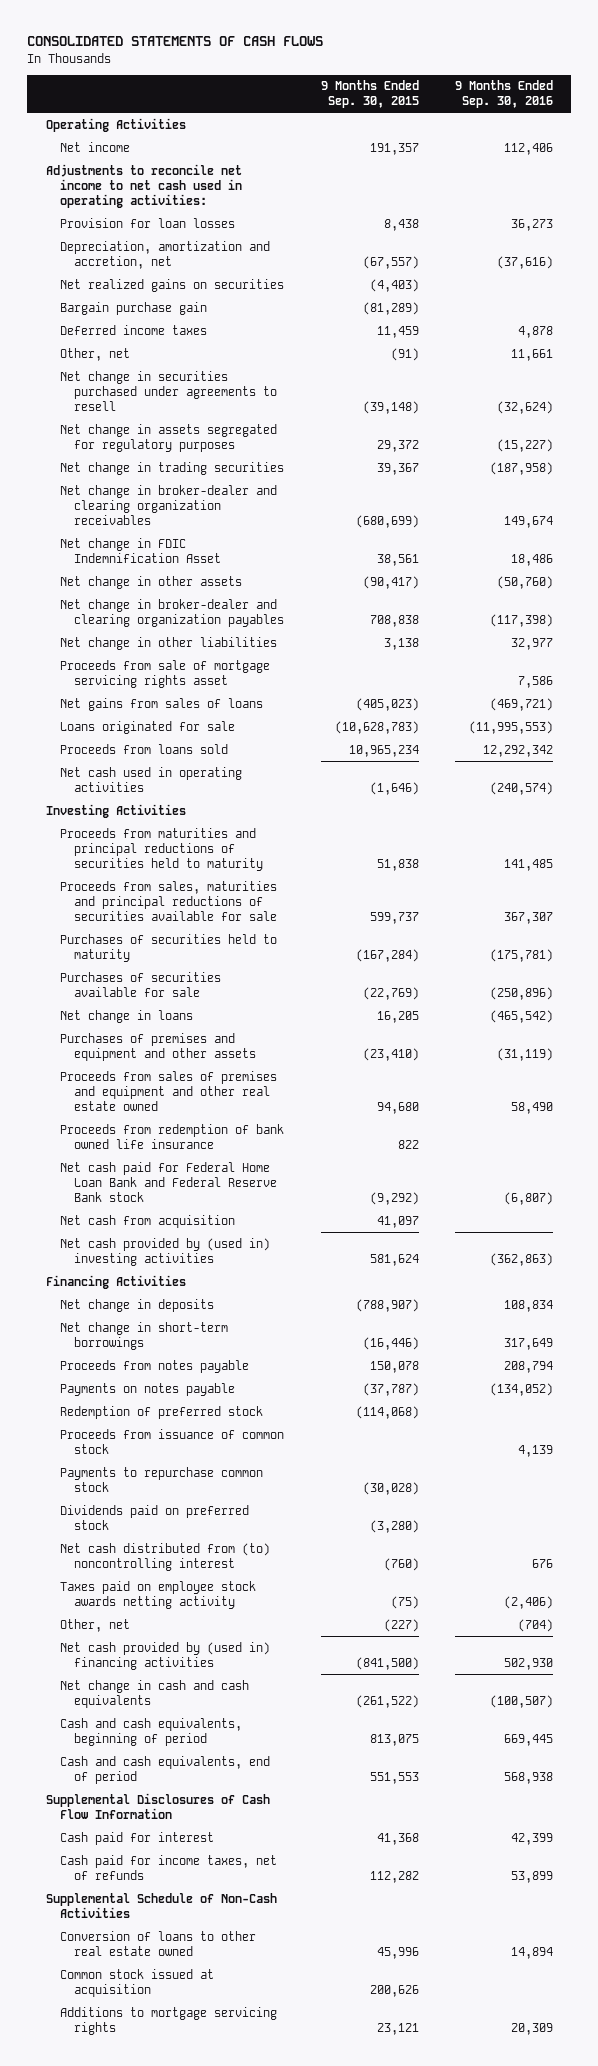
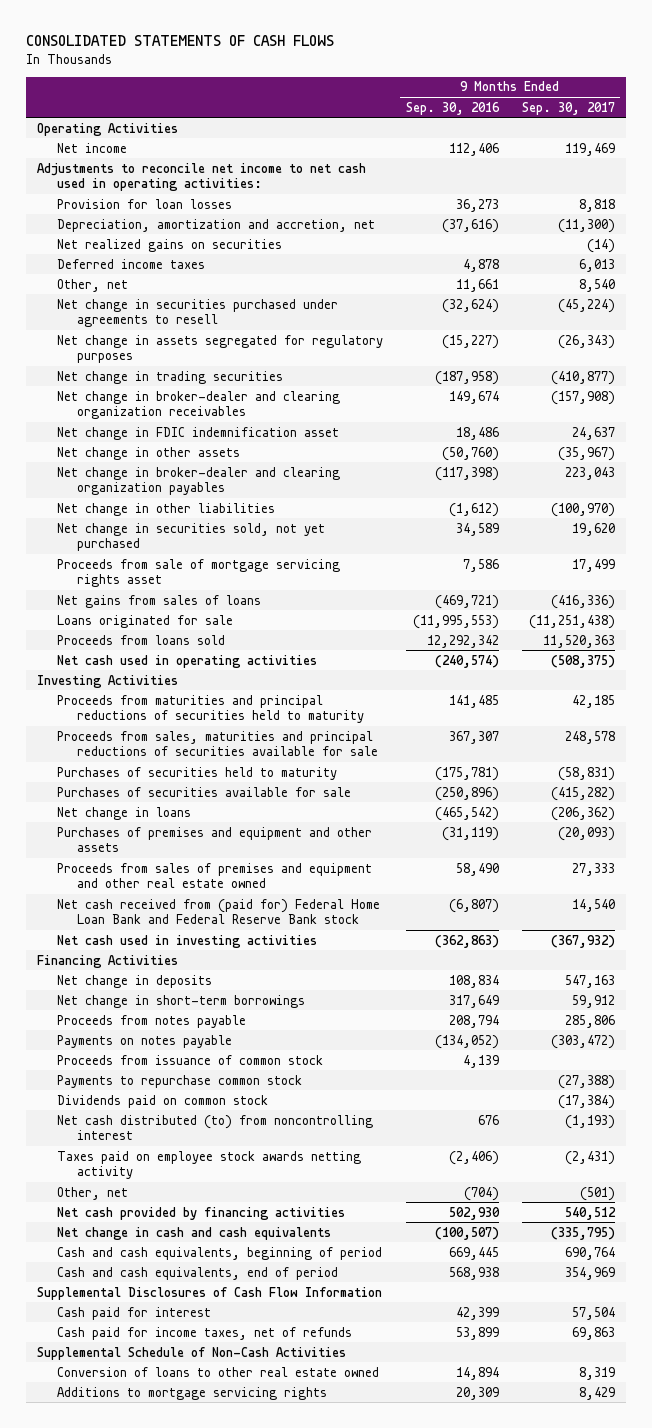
- | 9 Months Ended Sep. 30, 2015 | 9 Months Ended Sep. 30, 2016
+ | 9 Months Ended Sep. 30, 2016 | 9 Months Ended Sep. 30, 2017
- Bargain purchase gain | (81,289) |
- Net change in FDIC Indemnification Asset | 38,561 | 18,486
+ Net change in FDIC indemnification asset | 18,486 | 24,637
- Net change in other liabilities | 3,138 | 32,977
+ Net change in other liabilities | (1,612) | (100,970)
+ Net change in securities sold, not yet purchased | 34,589 | 19,620
- Proceeds from redemption of bank owned life insurance | 822 |
- Net cash paid for Federal Home Loan Bank and Federal Reserve Bank stock | (9,292) | (6,807)
- Net cash from acquisition | 41,097 |
- Net cash provided by (used in) investing activities | 581,624 | (362,863)
+ Net cash received from (paid for) Federal Home Loan Bank and Federal Reserve Bank stock | (6,807) | 14,540
+ Net cash used in investing activities | (362,863) | (367,932)
- Redemption of preferred stock | (114,068) |
- Dividends paid on preferred stock | (3,280) |
- Net cash distributed from (to) noncontrolling interest | (760) | 676
+ Dividends paid on common stock | | (17,384)
+ Net cash distributed (to) from noncontrolling interest | 676 | (1,193)
- Net cash provided by (used in) financing activities | (841,500) | 502,930
+ Net cash provided by financing activities | 502,930 | 540,512
- Common stock issued at acquisition | 200,626 |

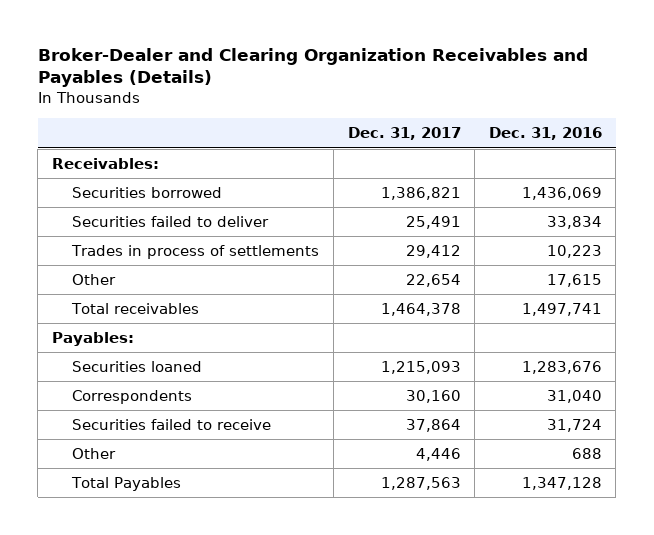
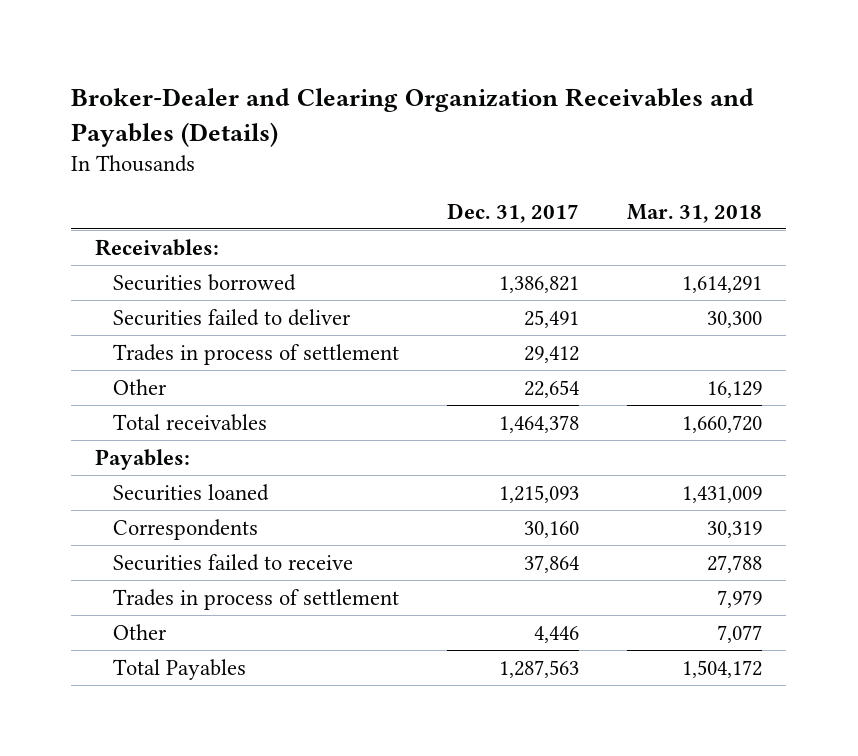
- | Dec. 31, 2017 | Dec. 31, 2016
+ | Dec. 31, 2017 | Mar. 31, 2018
- Trades in process of settlements | 29,412 | 10,223
+ Trades in process of settlement | 29,412 |
+ Trades in process of settlement | | 7,979

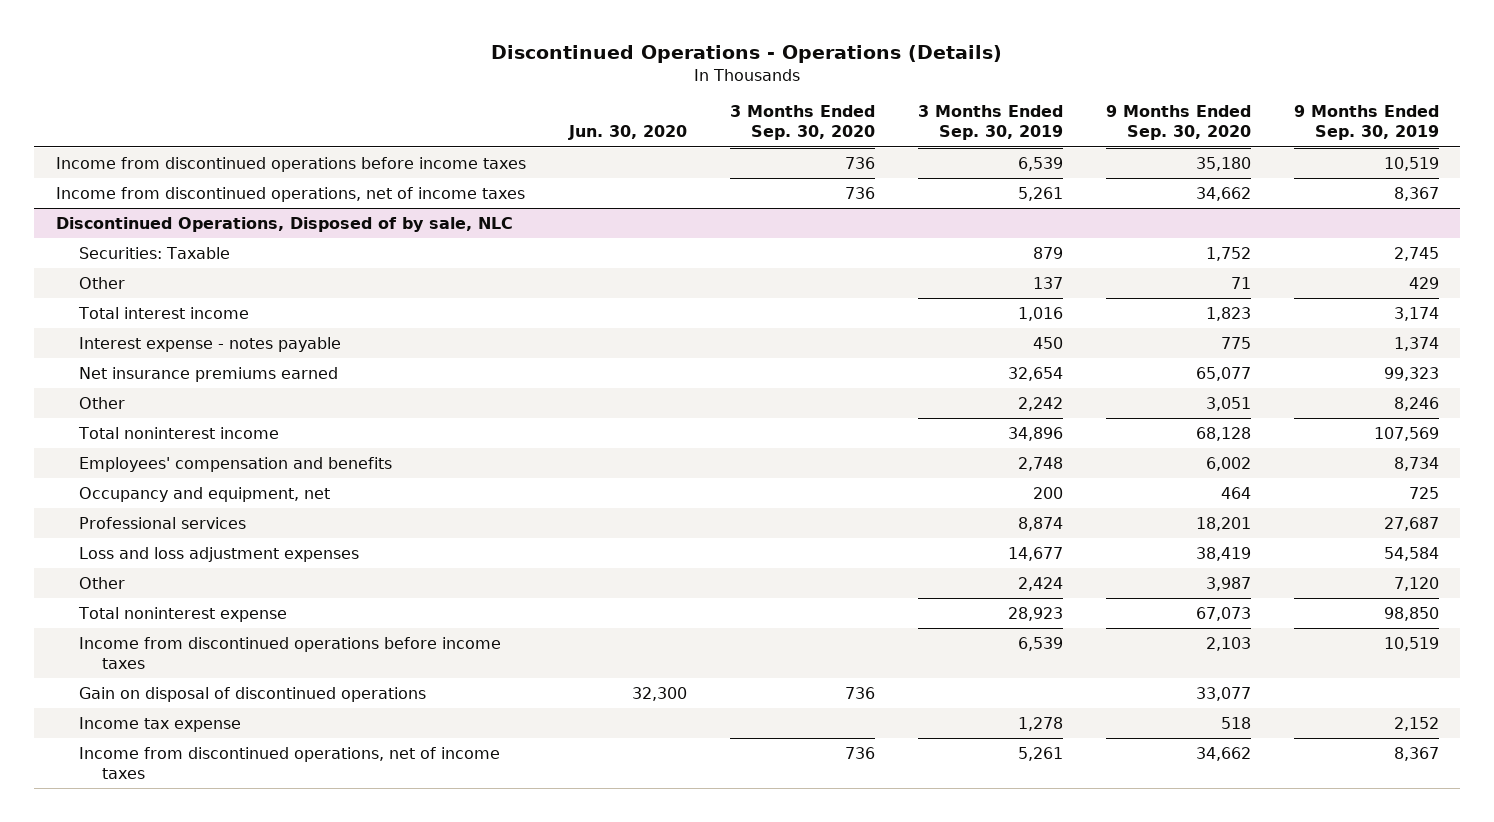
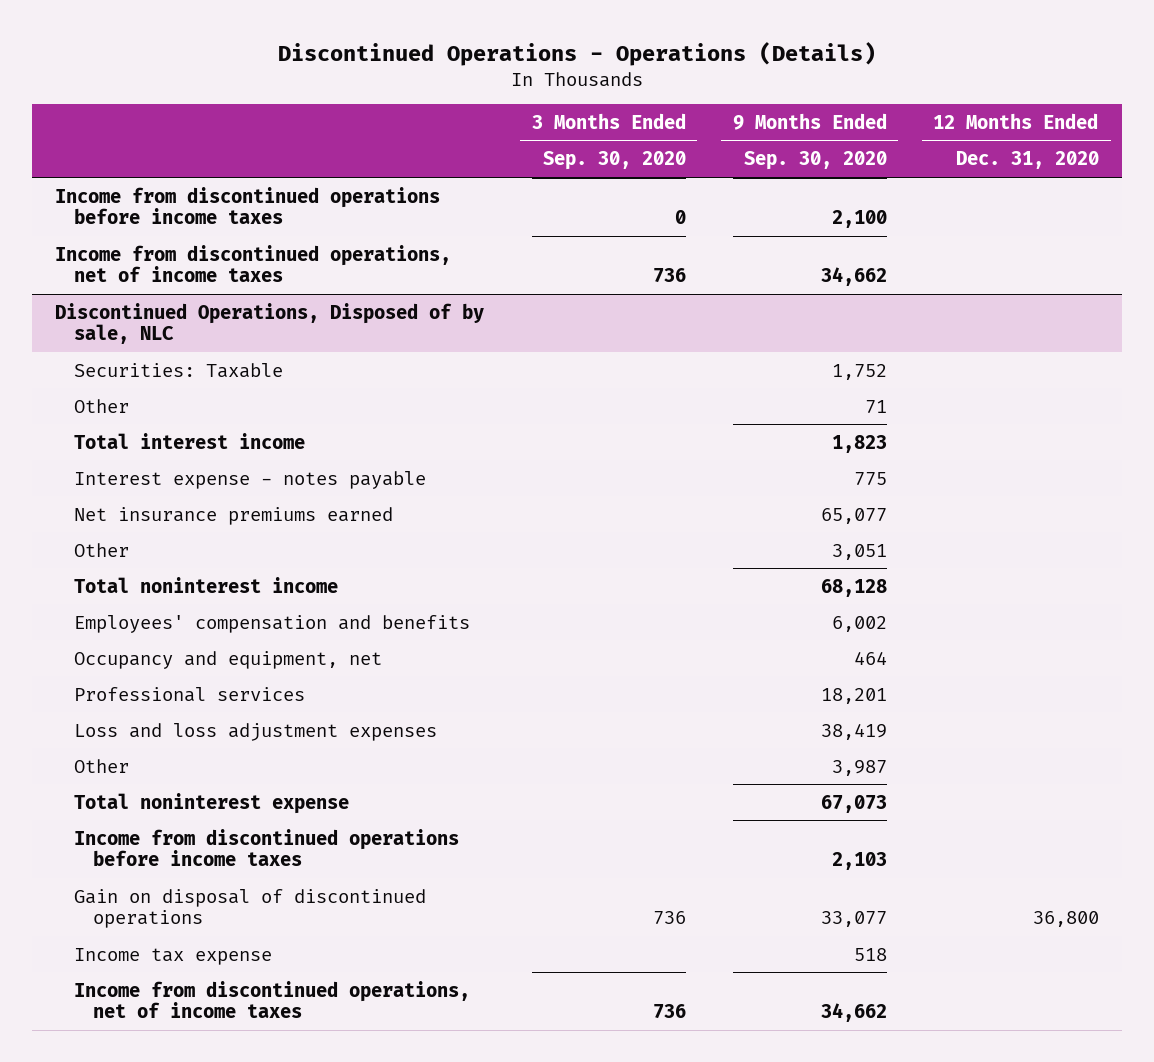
- | Jun. 30, 2020 | 3 Months Ended Sep. 30, 2020 | 3 Months Ended Sep. 30, 2019 | 9 Months Ended Sep. 30, 2020 | 9 Months Ended Sep. 30, 2019
+ | 3 Months Ended Sep. 30, 2020 | 9 Months Ended Sep. 30, 2020 | 12 Months Ended Dec. 31, 2020
- Income from discontinued operations before income taxes | | 736 | 6,539 | 35,180 | 10,519
+ Income from discontinued operations before income taxes | 0 | 2,100 |

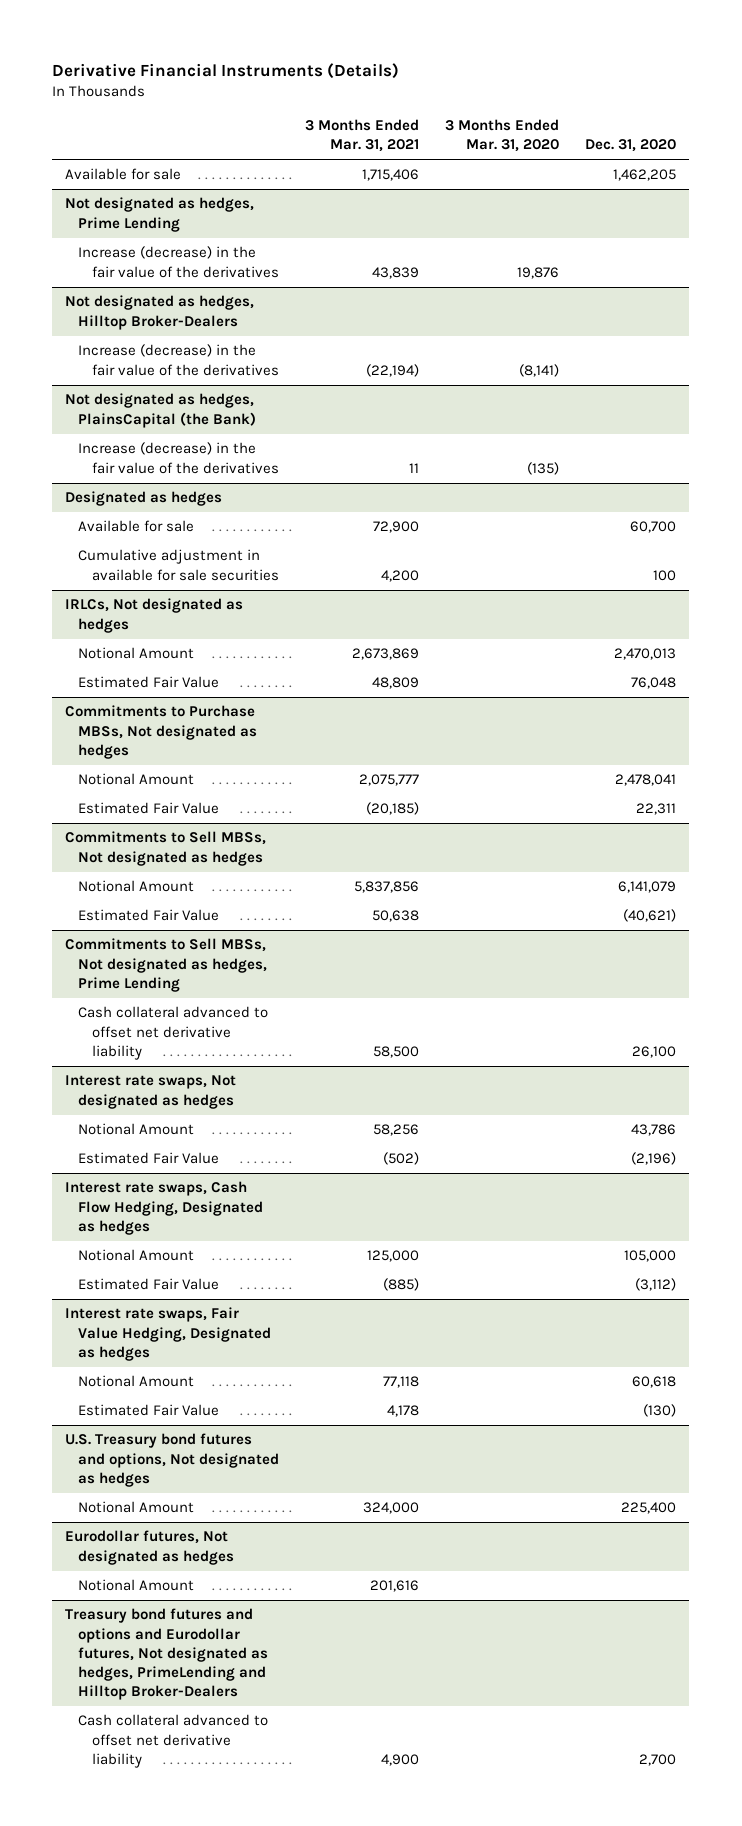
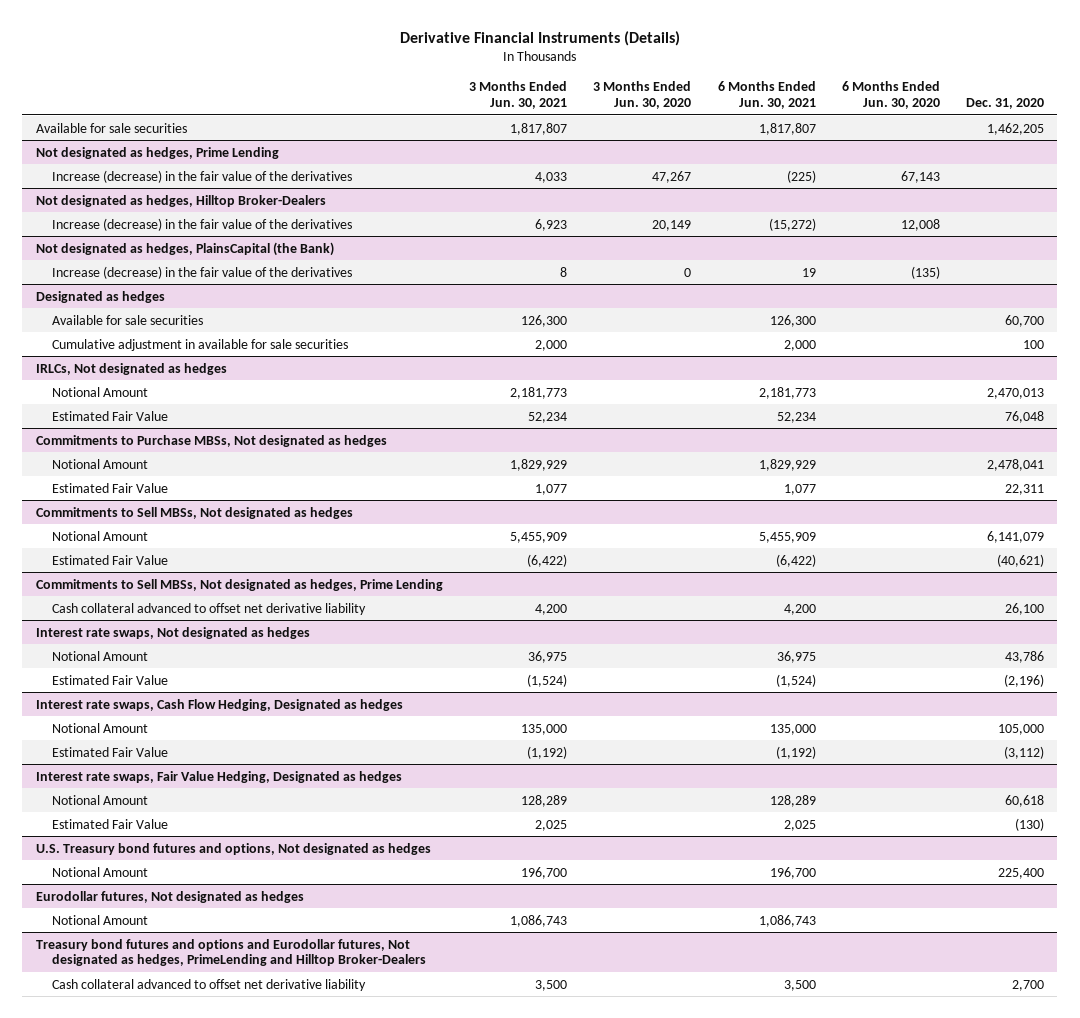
- | 3 Months Ended Mar. 31, 2021 | 3 Months Ended Mar. 31, 2020 | Dec. 31, 2020
+ | 3 Months Ended Jun. 30, 2021 | 3 Months Ended Jun. 30, 2020 | 6 Months Ended Jun. 30, 2021 | 6 Months Ended Jun. 30, 2020 | Dec. 31, 2020
- Available for sale | 1,715,406 | | 1,462,205
+ Available for sale securities | 1,817,807 | | 1,817,807 | | 1,462,205
@ Designated as hedges
- Available for sale | 72,900 | | 60,700
+ Available for sale securities | 126,300 | | 126,300 | | 60,700

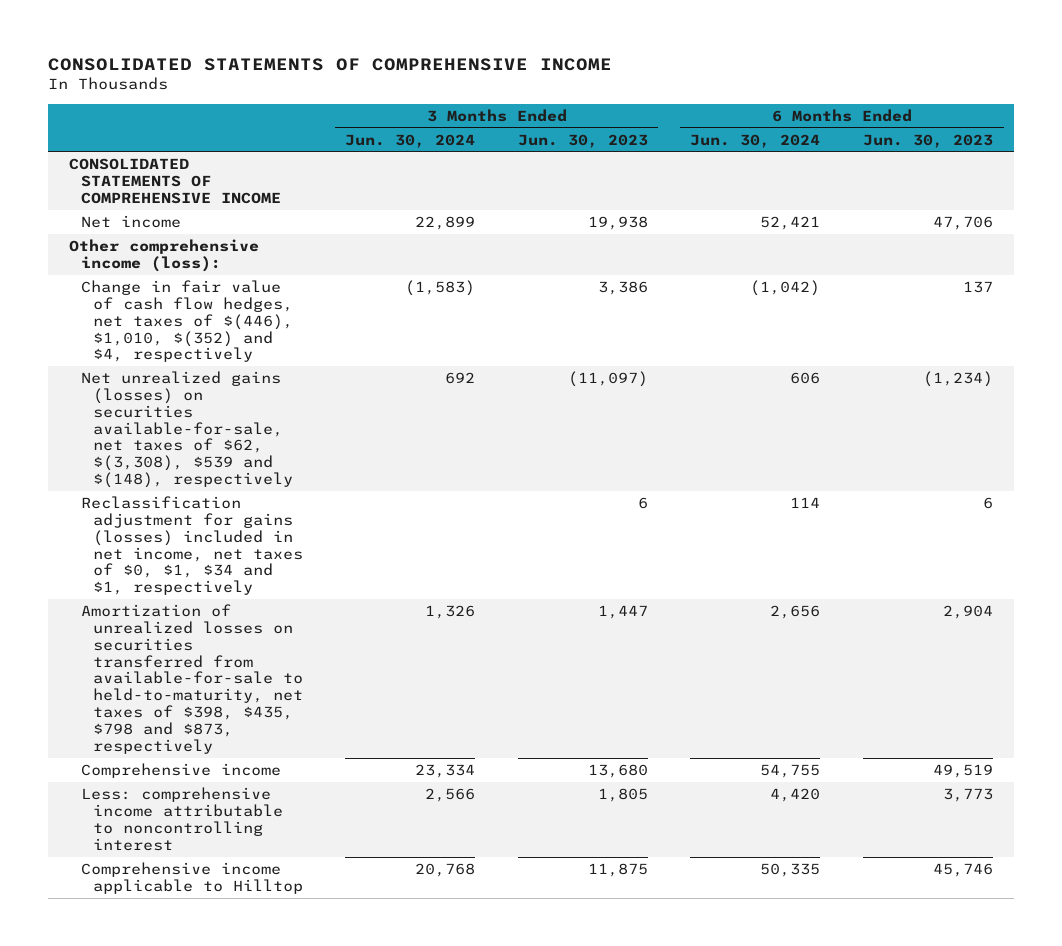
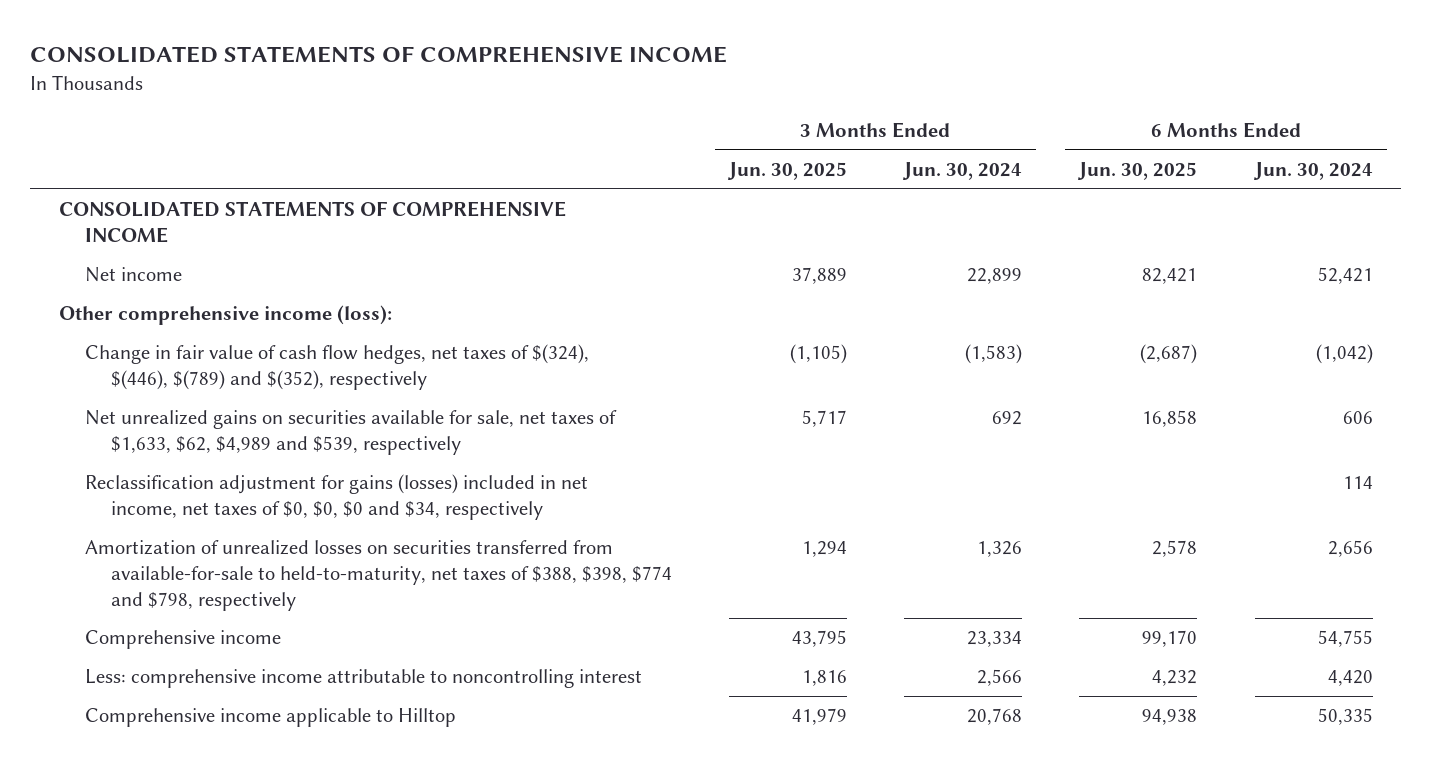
- | 3 Months Ended Jun. 30, 2024 | 3 Months Ended Jun. 30, 2023 | 6 Months Ended Jun. 30, 2024 | 6 Months Ended Jun. 30, 2023
+ | 3 Months Ended Jun. 30, 2025 | 3 Months Ended Jun. 30, 2024 | 6 Months Ended Jun. 30, 2025 | 6 Months Ended Jun. 30, 2024
- Change in fair value of cash flow hedges, net taxes of $(446), $1,010, $(352) and $4, respectively | (1,583) | 3,386 | (1,042) | 137
- Net unrealized gains (losses) on securities available-for-sale, net taxes of $62, $(3,308), $539 and $(148), respectively | 692 | (11,097) | 606 | (1,234)
- Reclassification adjustment for gains (losses) included in net income, net taxes of $0, $1, $34 and $1, respectively | | 6 | 114 | 6
- Amortization of unrealized losses on securities transferred from available-for-sale to held-to-maturity, net taxes of $398, $435, $798 and $873, respectively | 1,326 | 1,447 | 2,656 | 2,904
+ Change in fair value of cash flow hedges, net taxes of $(324), $(446), $(789) and $(352), respectively | (1,105) | (1,583) | (2,687) | (1,042)
+ Net unrealized gains on securities available for sale, net taxes of $1,633, $62, $4,989 and $539, respectively | 5,717 | 692 | 16,858 | 606
+ Reclassification adjustment for gains (losses) included in net income, net taxes of $0, $0, $0 and $34, respectively | | | | 114
+ Amortization of unrealized losses on securities transferred from available-for-sale to held-to-maturity, net taxes of $388, $398, $774 and $798, respectively | 1,294 | 1,326 | 2,578 | 2,656

